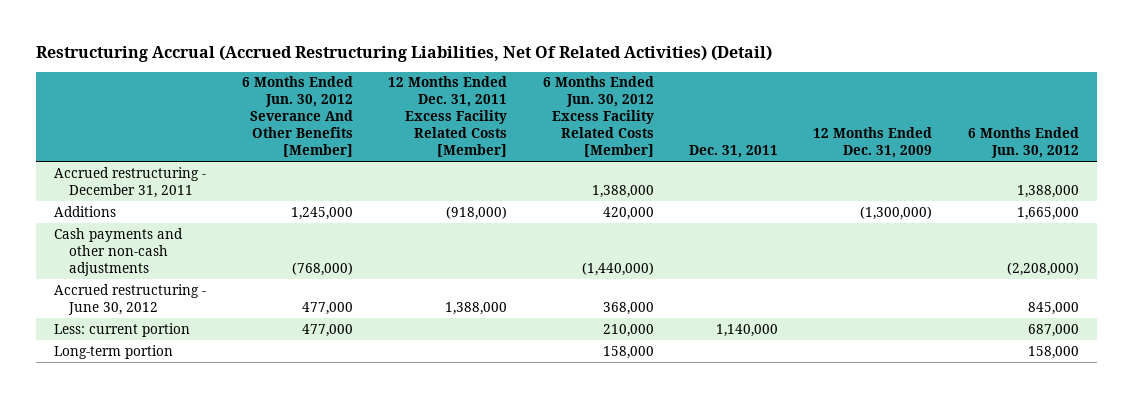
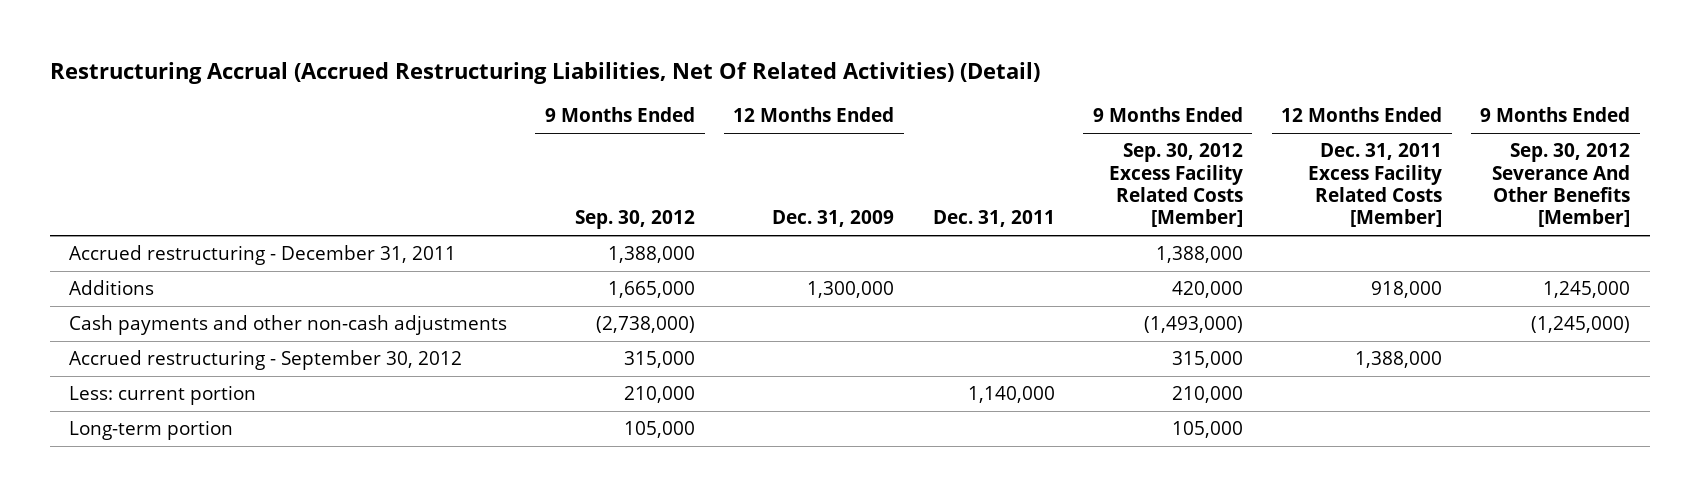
- | 6 Months Ended Jun. 30, 2012 Severance And Other Benefits [Member] | 12 Months Ended Dec. 31, 2011 Excess Facility Related Costs [Member] | 6 Months Ended Jun. 30, 2012 Excess Facility Related Costs [Member] | Dec. 31, 2011 | 12 Months Ended Dec. 31, 2009 | 6 Months Ended Jun. 30, 2012
+ | 9 Months Ended Sep. 30, 2012 | 12 Months Ended Dec. 31, 2009 | Dec. 31, 2011 | 9 Months Ended Sep. 30, 2012 Excess Facility Related Costs [Member] | 12 Months Ended Dec. 31, 2011 Excess Facility Related Costs [Member] | 9 Months Ended Sep. 30, 2012 Severance And Other Benefits [Member]
- Additions | 1,245,000 | (918,000) | 420,000 | | (1,300,000) | 1,665,000
+ Additions | 1,665,000 | 1,300,000 | | 420,000 | 918,000 | 1,245,000
- Accrued restructuring - June 30, 2012 | 477,000 | 1,388,000 | 368,000 | | | 845,000
+ Accrued restructuring - September 30, 2012 | 315,000 | | | 315,000 | 1,388,000 |

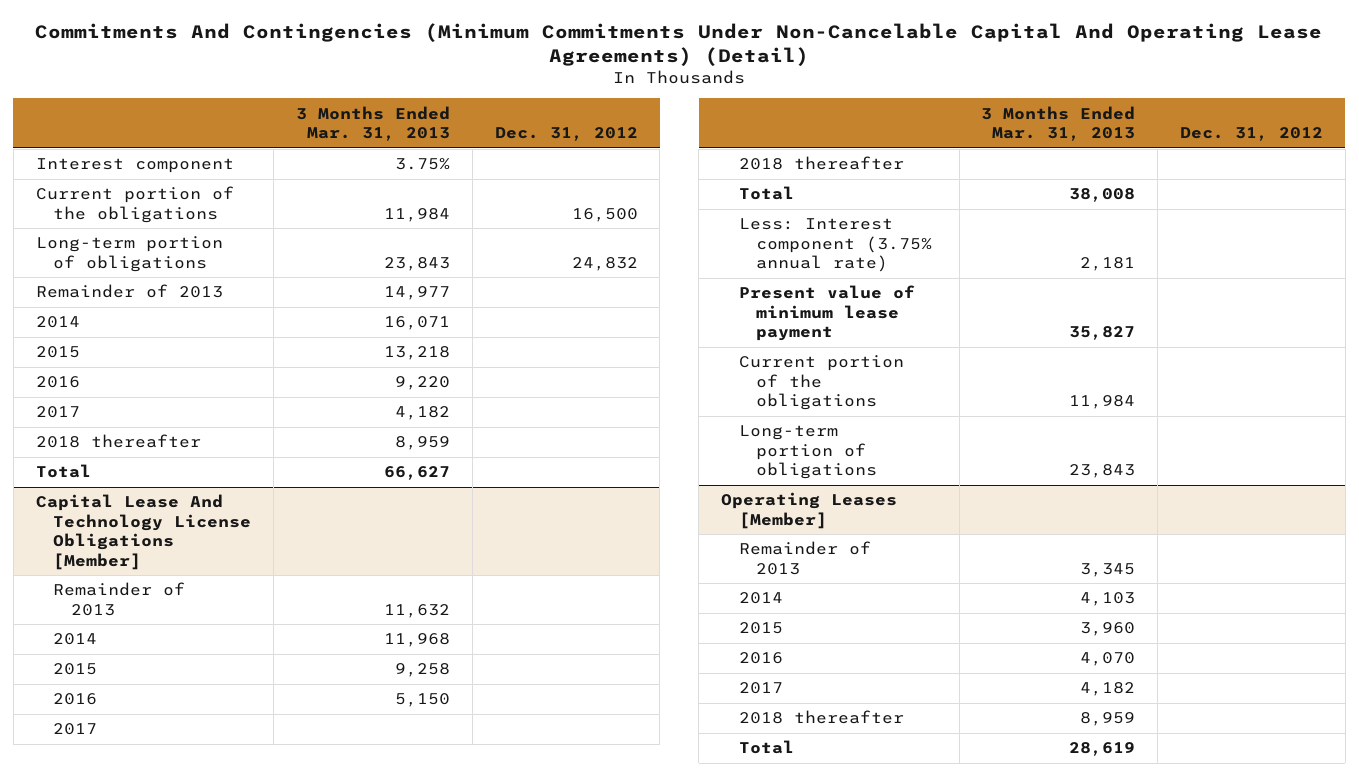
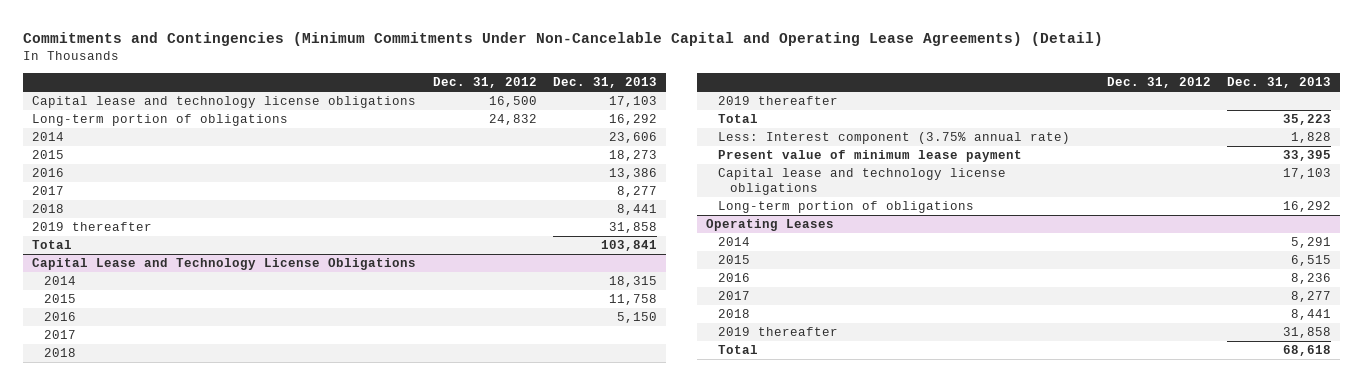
- Commitments And Contingencies (Minimum Commitments Under Non-Cancelable Capital And Operating Lease Agreements) (Detail)
+ Commitments and Contingencies (Minimum Commitments Under Non-Cancelable Capital and Operating Lease Agreements) (Detail)
- | 3 Months Ended Mar. 31, 2013 | Dec. 31, 2012
+ | Dec. 31, 2012 | Dec. 31, 2013
- Interest component | 3.75% |
- Current portion of the obligations | 11,984 | 16,500
+ Capital lease and technology license obligations | 16,500 | 17,103
- Remainder of 2013 | 14,977 |
- 2018 thereafter | 8,959 |
+ 2018 | | 8,441
+ 2019 thereafter | | 31,858
- Capital Lease And Technology License Obligations [Member]
- Remainder of 2013 | 11,632 |
+ Capital Lease and Technology License Obligations
- 2018 thereafter
+ 2018
+ 2019 thereafter
- Current portion of the obligations | 11,984 |
+ Capital lease and technology license obligations | | 17,103
- Operating Leases [Member]
- Remainder of 2013 | 3,345 |
+ Operating Leases
- 2018 thereafter | 8,959 |
+ 2018 | | 8,441
+ 2019 thereafter | | 31,858

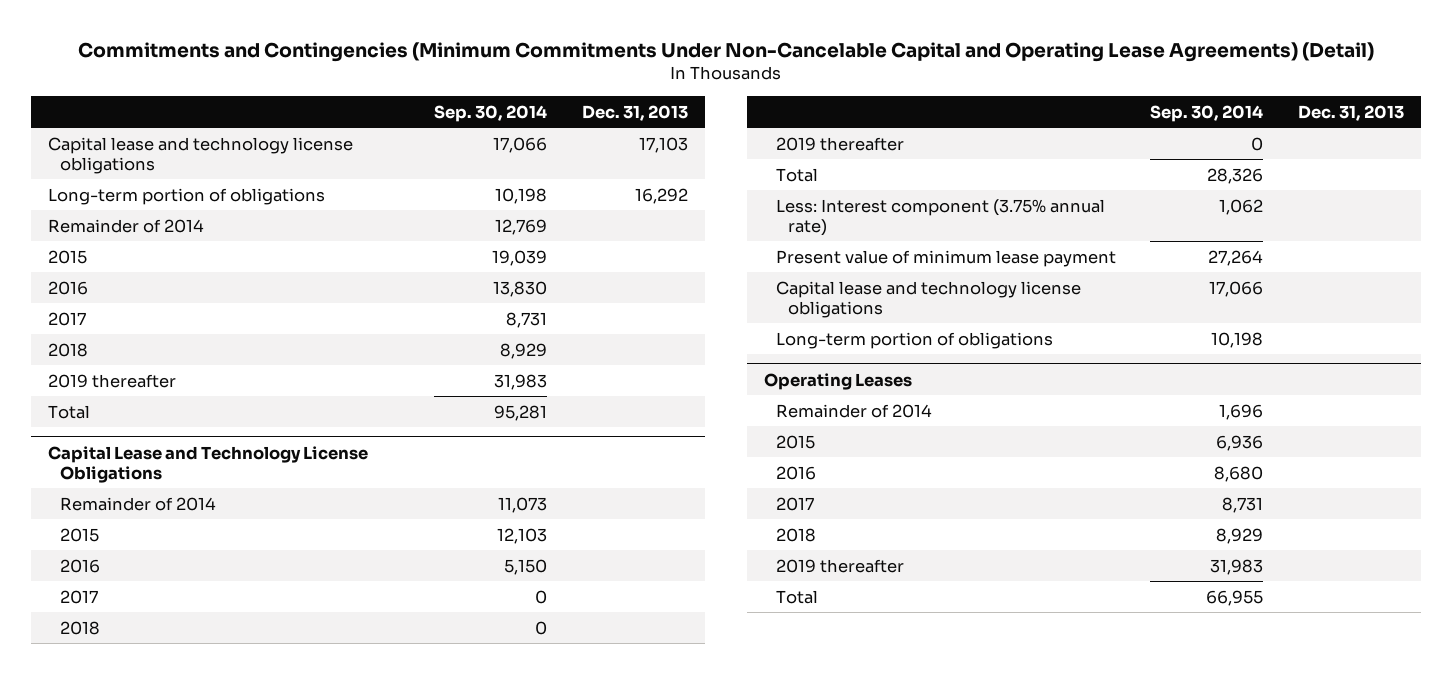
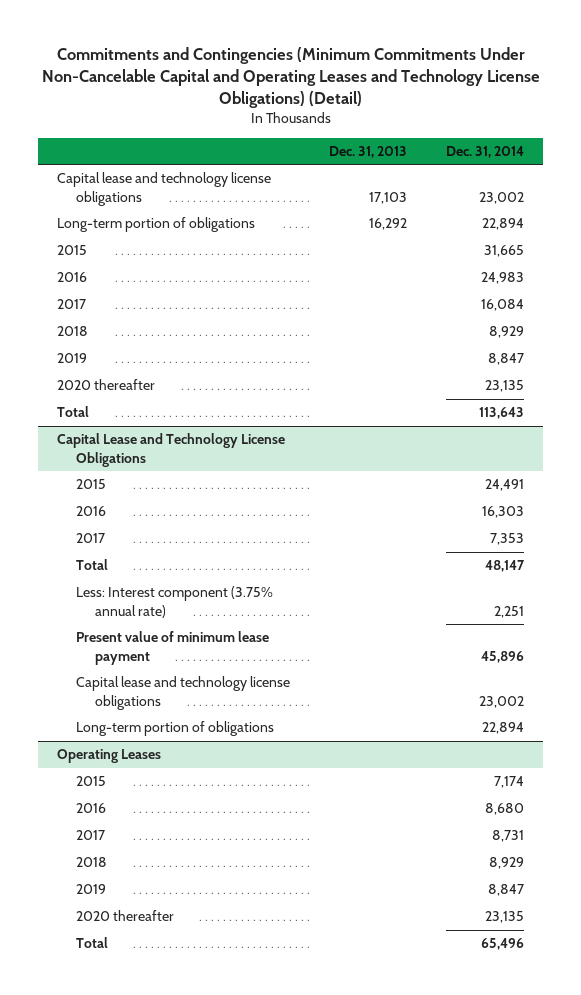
- Commitments and Contingencies (Minimum Commitments Under Non-Cancelable Capital and Operating Lease Agreements) (Detail)
+ Commitments and Contingencies (Minimum Commitments Under Non-Cancelable Capital and Operating Leases and Technology License Obligations) (Detail)
- | Sep. 30, 2014 | Dec. 31, 2013
+ | Dec. 31, 2013 | Dec. 31, 2014
- Remainder of 2014 | 12,769 |
- 2019 thereafter | 31,983 |
+ 2019 | | 8,847
+ 2020 thereafter | | 23,135
@ Capital Lease and Technology License Obligations
- Remainder of 2014 | 11,073 |
- 2018 | 0 |
- 2019 thereafter | 0 |
@ Operating Leases
- Remainder of 2014 | 1,696 |
- 2019 thereafter | 31,983 |
+ 2019 | | 8,847
+ 2020 thereafter | | 23,135

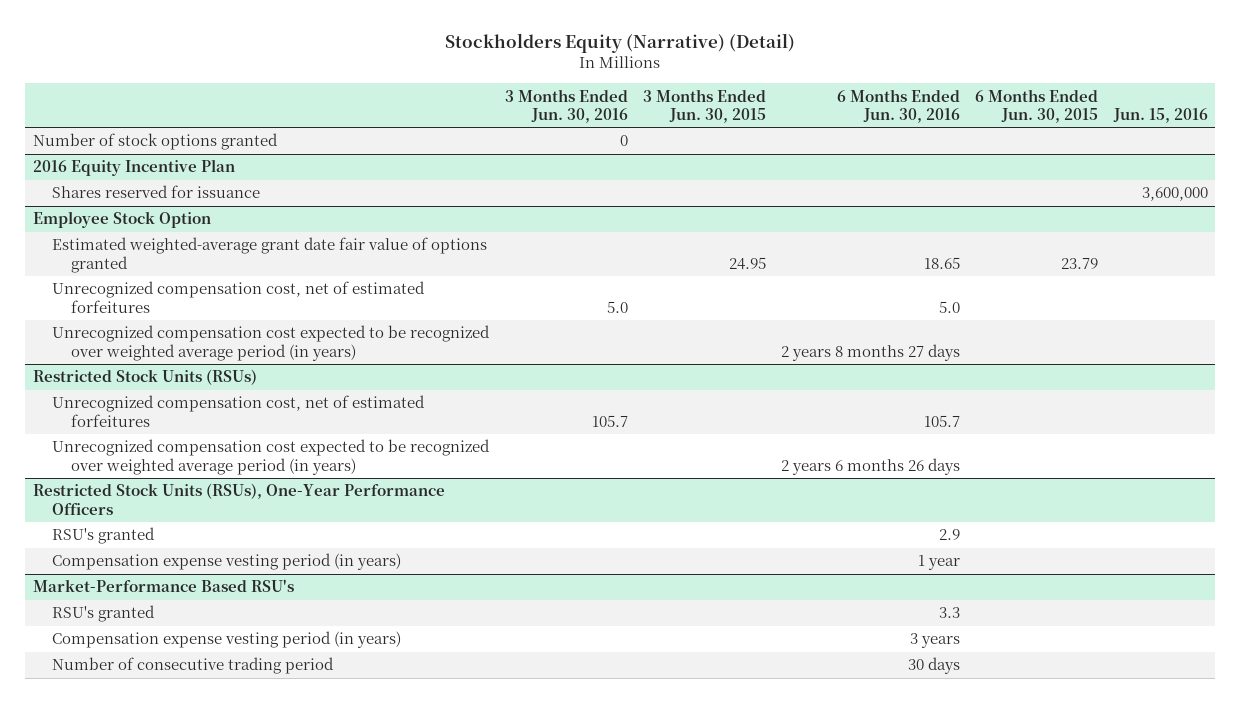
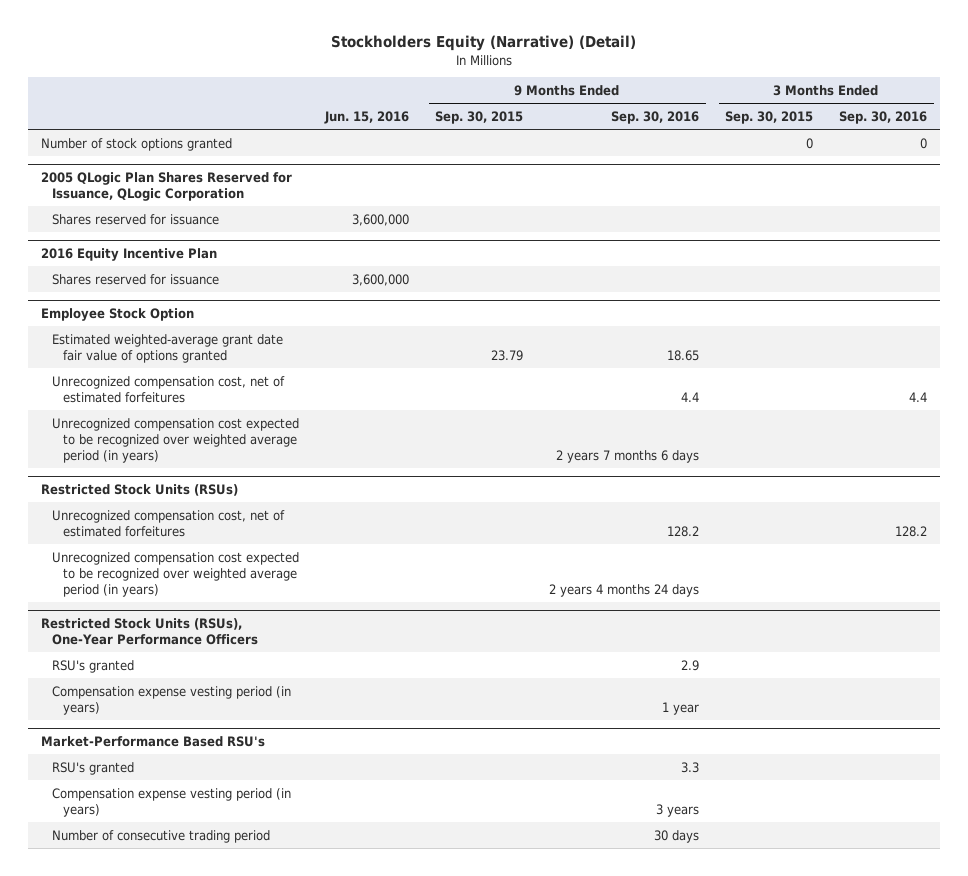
- | 3 Months Ended Jun. 30, 2016 | 3 Months Ended Jun. 30, 2015 | 6 Months Ended Jun. 30, 2016 | 6 Months Ended Jun. 30, 2015 | Jun. 15, 2016
+ | Jun. 15, 2016 | 9 Months Ended Sep. 30, 2015 | 9 Months Ended Sep. 30, 2016 | 3 Months Ended Sep. 30, 2015 | 3 Months Ended Sep. 30, 2016
+ 2005 QLogic Plan Shares Reserved for Issuance, QLogic Corporation
+ Shares reserved for issuance | 3,600,000 | | | |

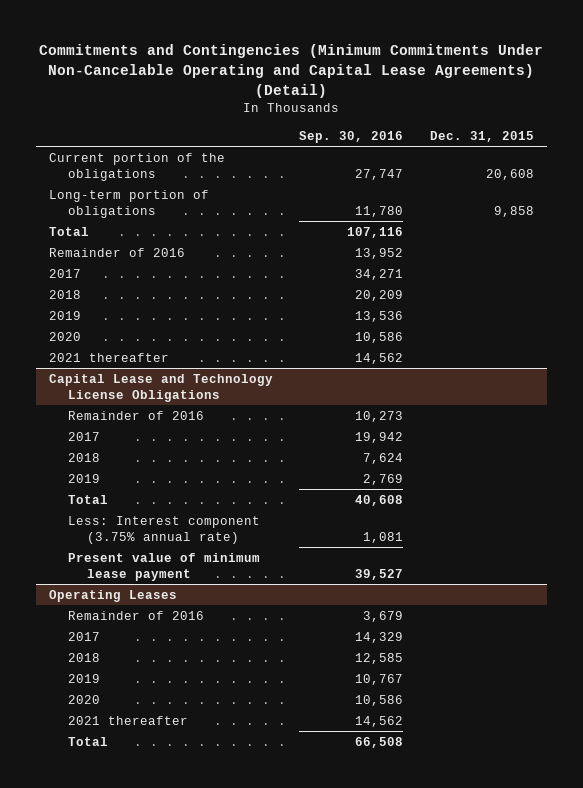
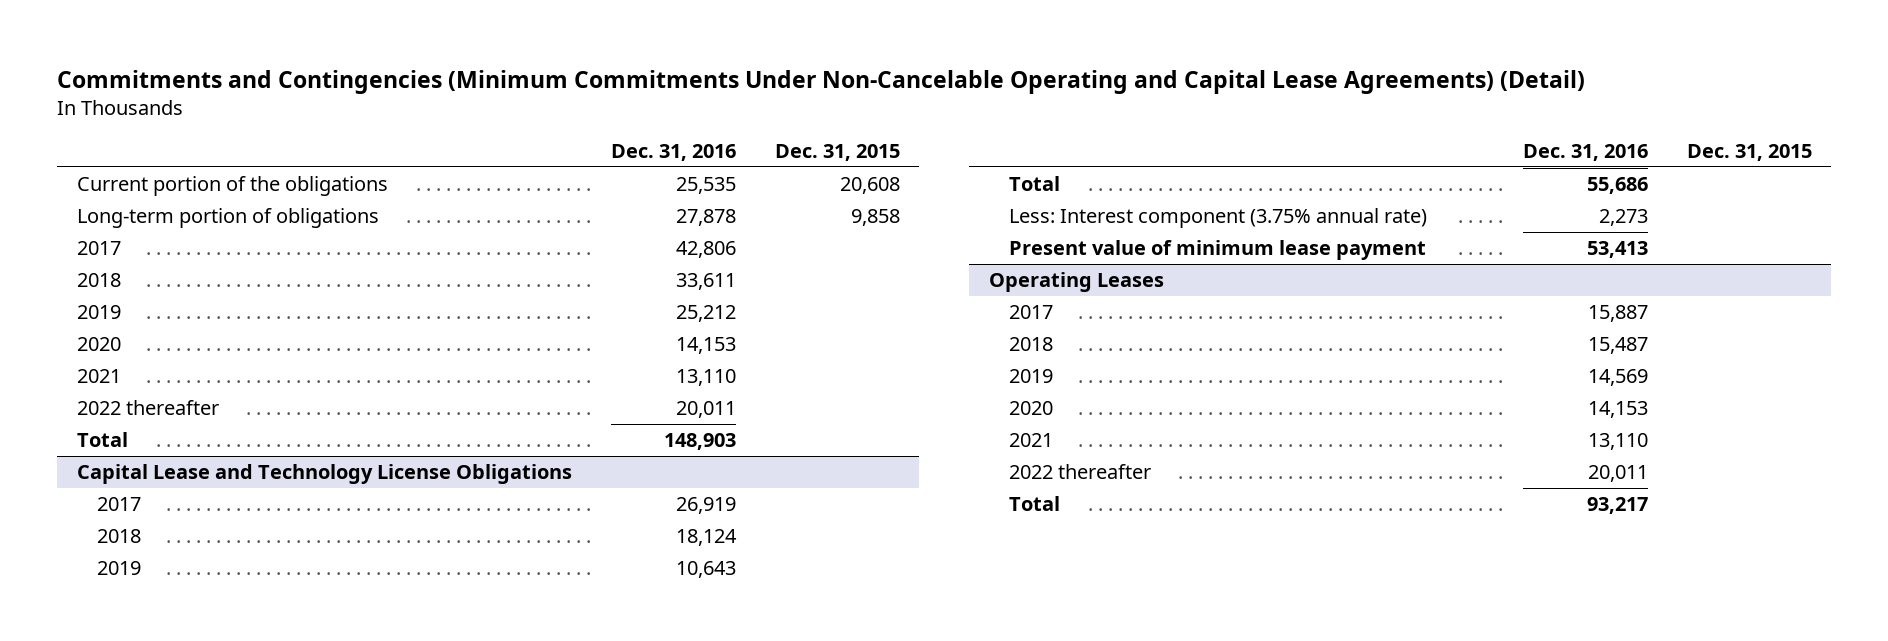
- | Sep. 30, 2016 | Dec. 31, 2015
+ | Dec. 31, 2016 | Dec. 31, 2015
- Remainder of 2016 | 13,952 |
- 2021 thereafter | 14,562 |
+ 2021 | 13,110 |
+ 2022 thereafter | 20,011 |
moved down: Total | 148,903 |
@ Capital Lease and Technology License Obligations
- Remainder of 2016 | 10,273 |
@ Operating Leases
- Remainder of 2016 | 3,679 |
- 2021 thereafter | 14,562 |
+ 2021 | 13,110 |
+ 2022 thereafter | 20,011 |

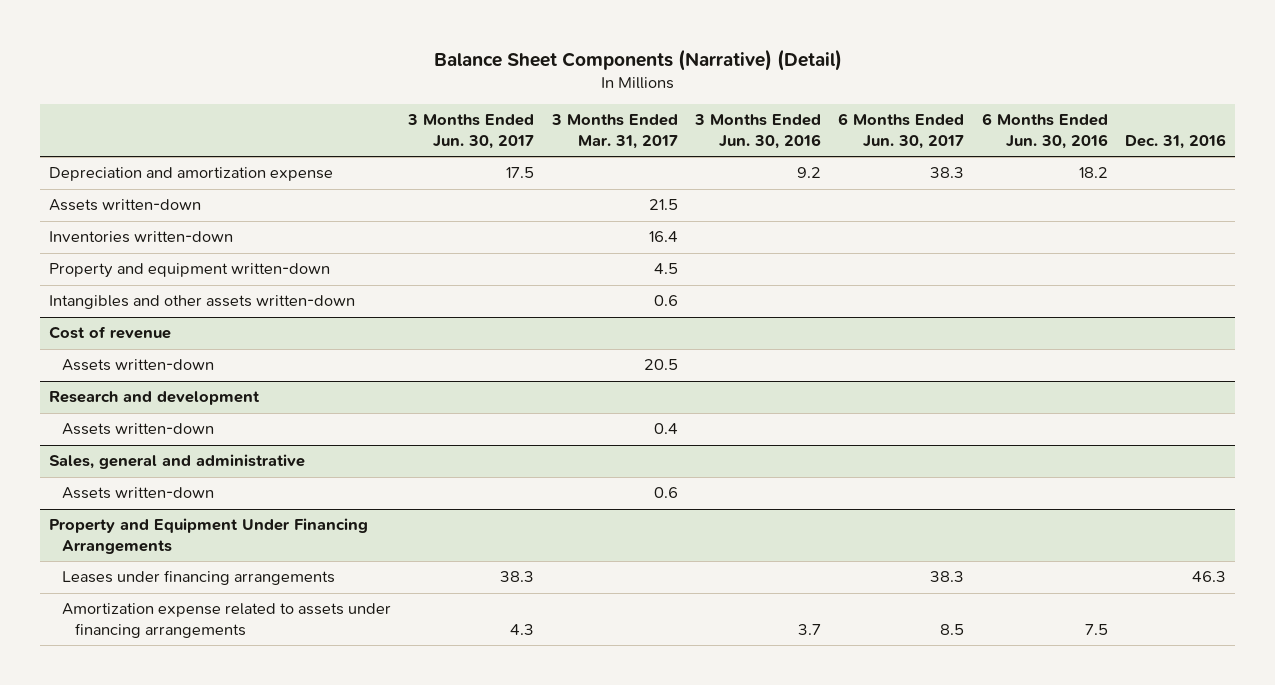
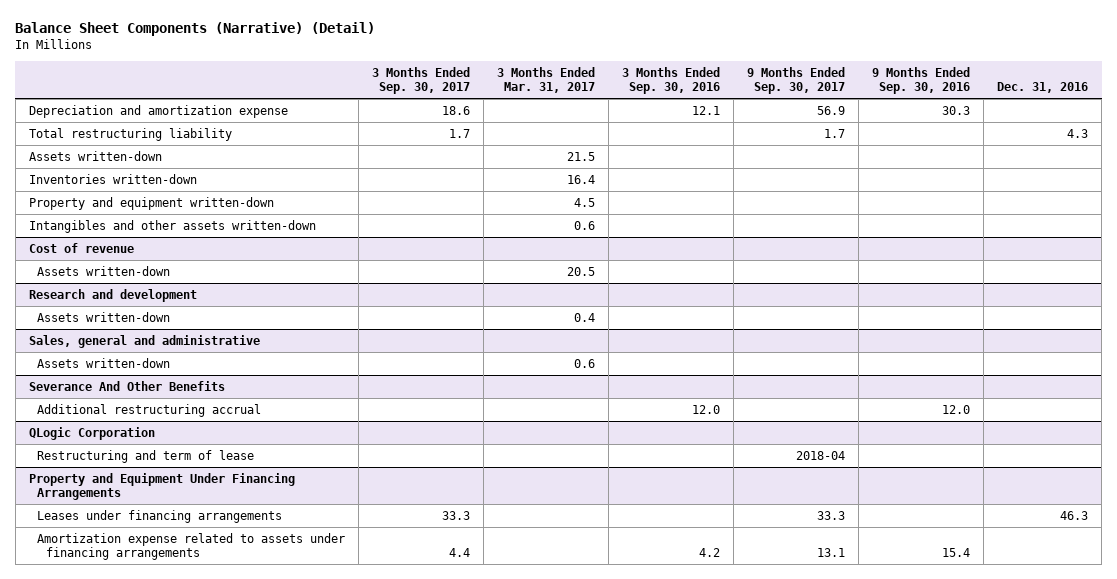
- | 3 Months Ended Jun. 30, 2017 | 3 Months Ended Mar. 31, 2017 | 3 Months Ended Jun. 30, 2016 | 6 Months Ended Jun. 30, 2017 | 6 Months Ended Jun. 30, 2016 | Dec. 31, 2016
+ | 3 Months Ended Sep. 30, 2017 | 3 Months Ended Mar. 31, 2017 | 3 Months Ended Sep. 30, 2016 | 9 Months Ended Sep. 30, 2017 | 9 Months Ended Sep. 30, 2016 | Dec. 31, 2016
+ Total restructuring liability | 1.7 | | | 1.7 | | 4.3
+ Severance And Other Benefits
+ Additional restructuring accrual | | | 12.0 | | 12.0 |
+ QLogic Corporation
+ Restructuring and term of lease | | | | 2018-04 | |

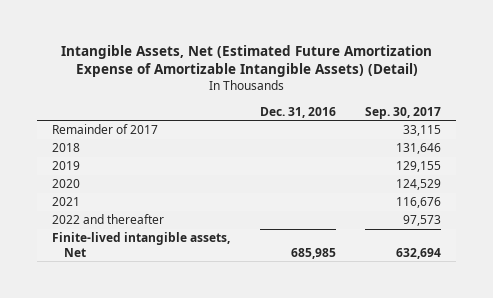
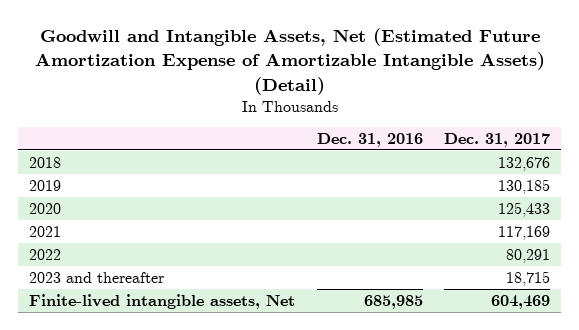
- Intangible Assets, Net (Estimated Future Amortization Expense of Amortizable Intangible Assets) (Detail)
+ Goodwill and Intangible Assets, Net (Estimated Future Amortization Expense of Amortizable Intangible Assets) (Detail)
- | Dec. 31, 2016 | Sep. 30, 2017
+ | Dec. 31, 2016 | Dec. 31, 2017
- Remainder of 2017 | | 33,115
- 2022 and thereafter | | 97,573
+ 2022 | | 80,291
+ 2023 and thereafter | | 18,715

